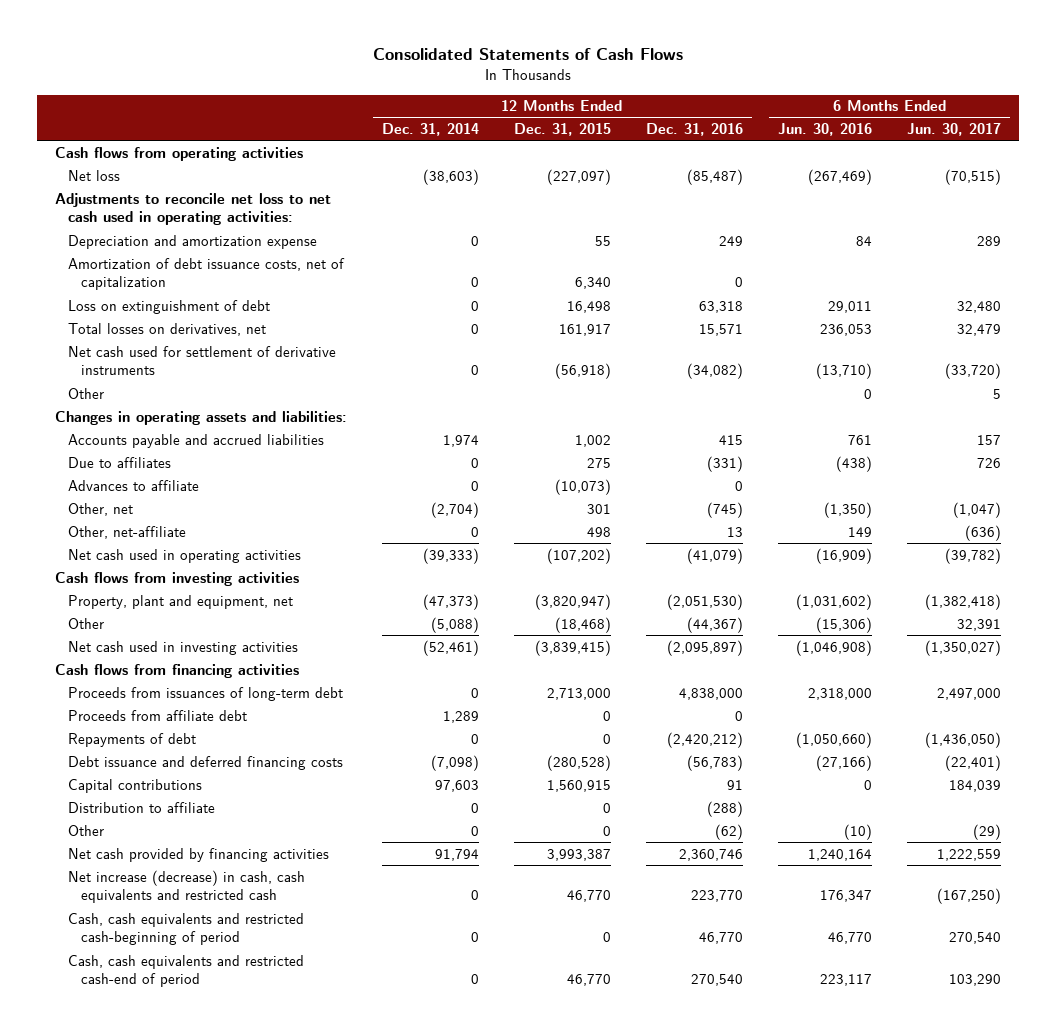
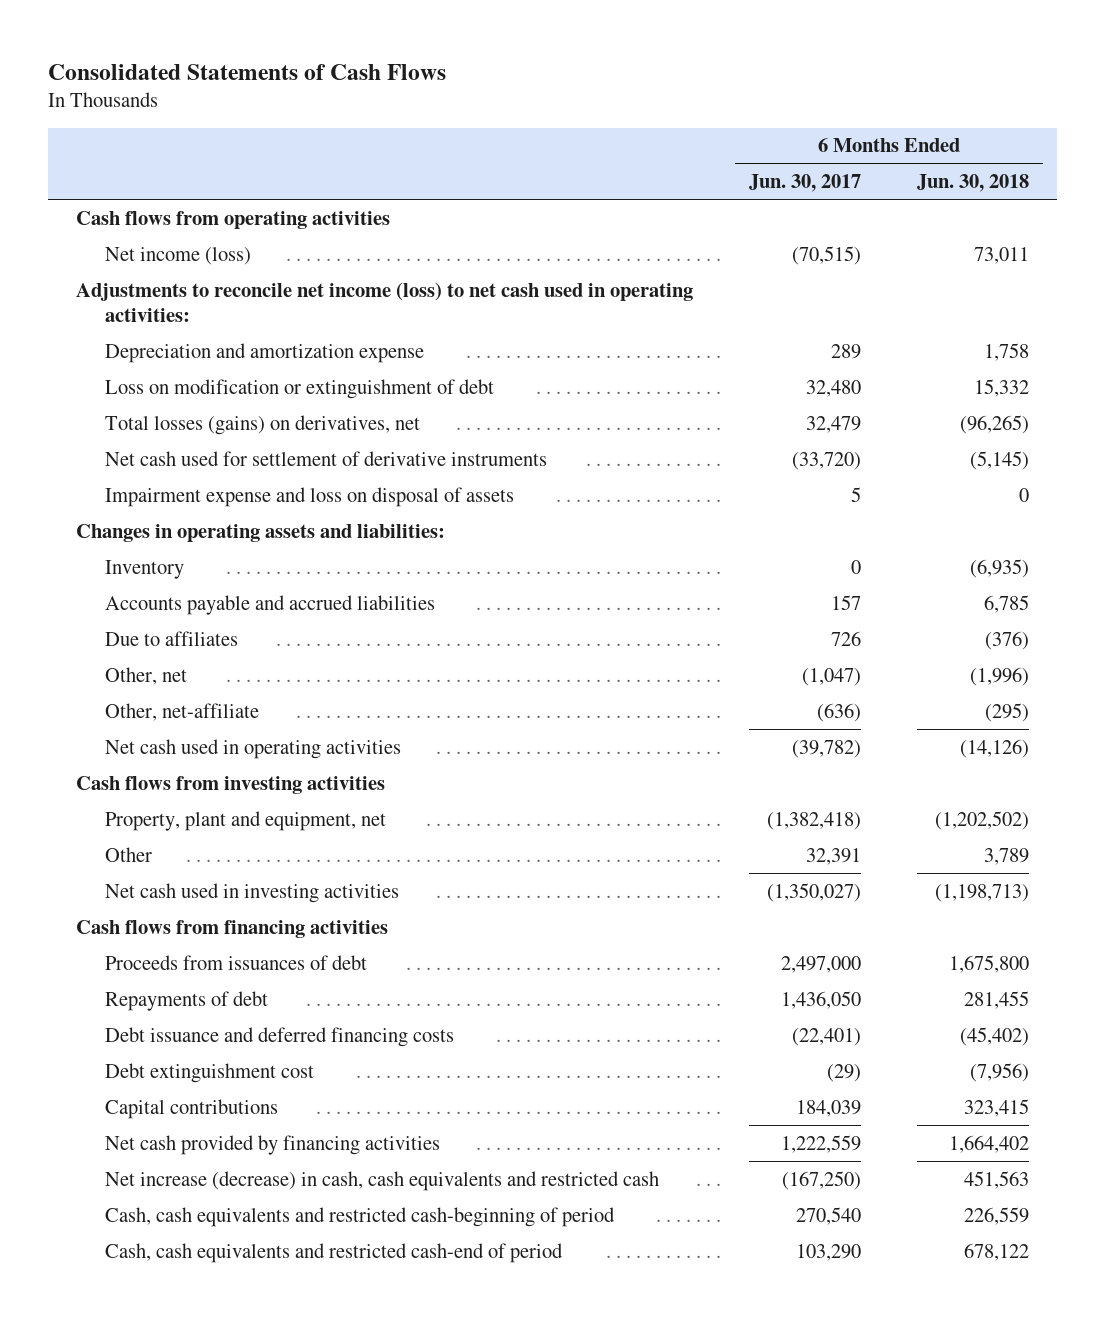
- | 12 Months Ended Dec. 31, 2014 | 12 Months Ended Dec. 31, 2015 | 12 Months Ended Dec. 31, 2016 | 6 Months Ended Jun. 30, 2016 | 6 Months Ended Jun. 30, 2017
+ | 6 Months Ended Jun. 30, 2017 | 6 Months Ended Jun. 30, 2018
- Net loss | (38,603) | (227,097) | (85,487) | (267,469) | (70,515)
- Adjustments to reconcile net loss to net cash used in operating activities:
+ Net income (loss) | (70,515) | 73,011
+ Adjustments to reconcile net income (loss) to net cash used in operating activities:
- Amortization of debt issuance costs, net of capitalization | 0 | 6,340 | 0 | |
- Loss on extinguishment of debt | 0 | 16,498 | 63,318 | 29,011 | 32,480
- Total losses on derivatives, net | 0 | 161,917 | 15,571 | 236,053 | 32,479
+ Loss on modification or extinguishment of debt | 32,480 | 15,332
+ Total losses (gains) on derivatives, net | 32,479 | (96,265)
- Other | | | | 0 | 5
+ Impairment expense and loss on disposal of assets | 5 | 0
+ Inventory | 0 | (6,935)
- Advances to affiliate | 0 | (10,073) | 0 | |
- Proceeds from issuances of long-term debt | 0 | 2,713,000 | 4,838,000 | 2,318,000 | 2,497,000
- Proceeds from affiliate debt | 1,289 | 0 | 0 | |
- Repayments of debt | 0 | 0 | (2,420,212) | (1,050,660) | (1,436,050)
+ Proceeds from issuances of debt | 2,497,000 | 1,675,800
+ Repayments of debt | 1,436,050 | 281,455
+ Debt extinguishment cost | (29) | (7,956)
- Distribution to affiliate | 0 | 0 | (288) | |
- Other | 0 | 0 | (62) | (10) | (29)

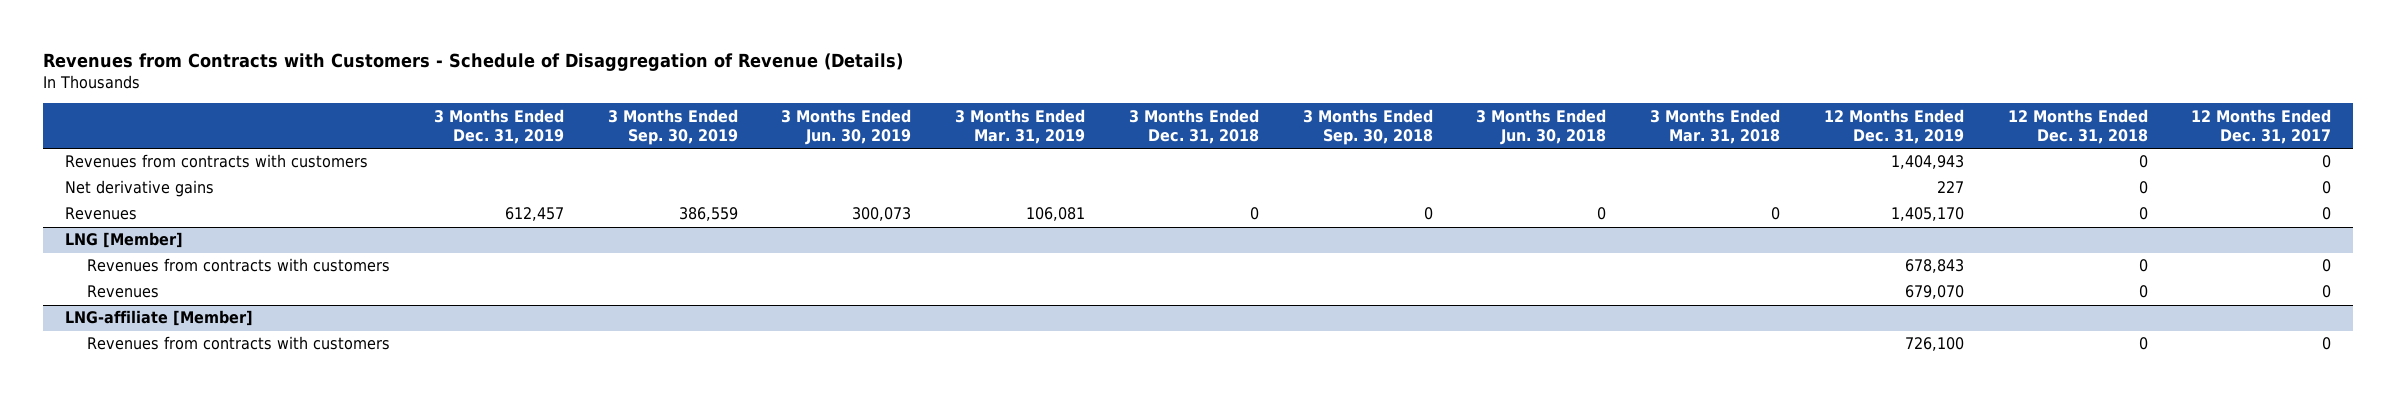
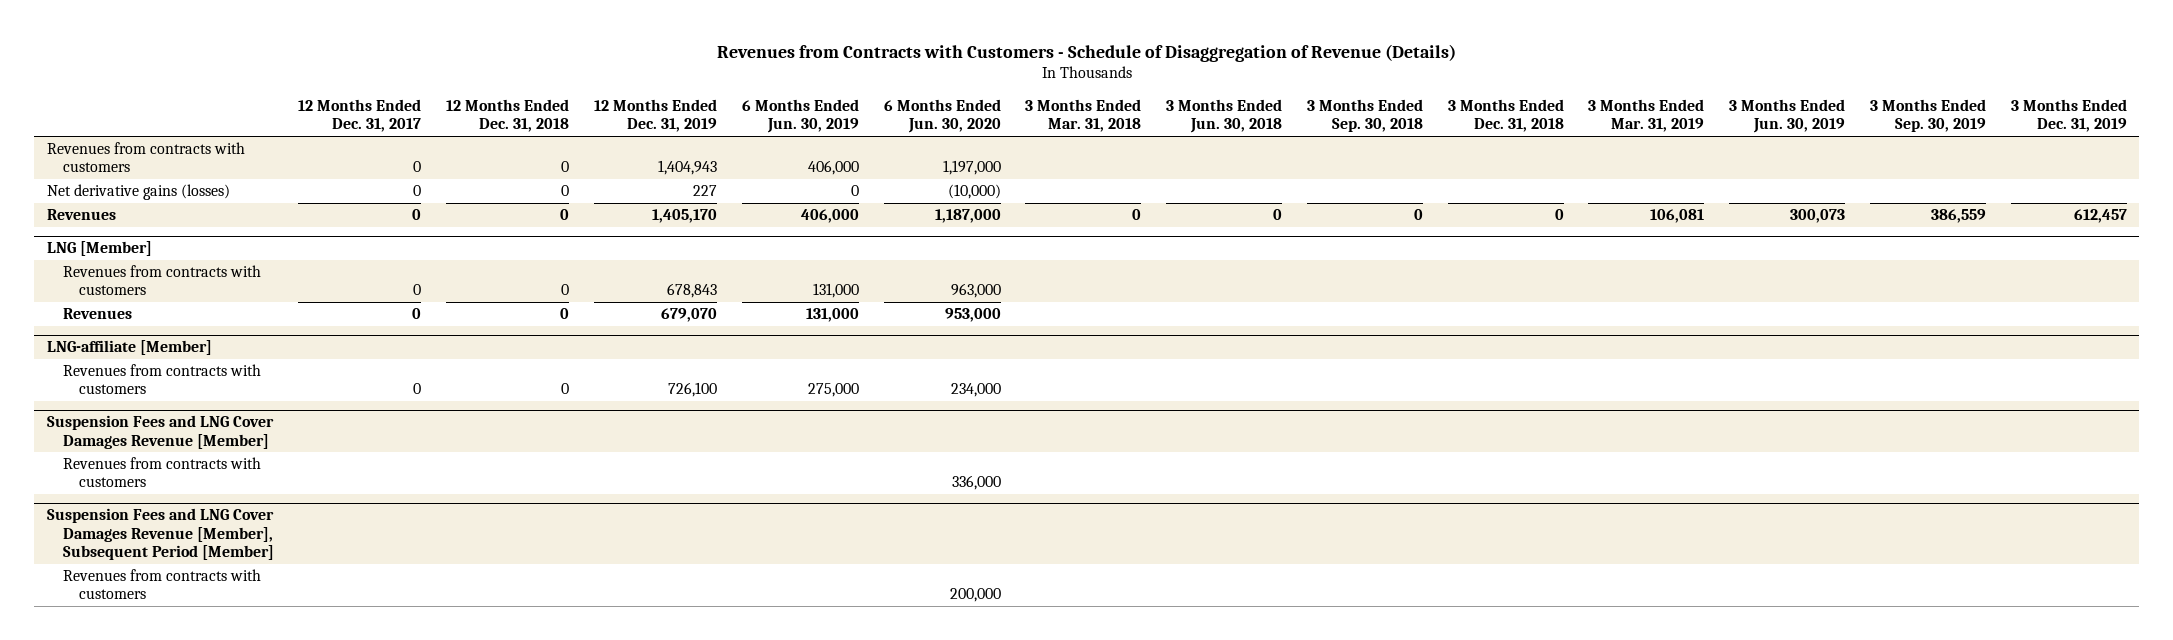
- | 3 Months Ended Dec. 31, 2019 | 3 Months Ended Sep. 30, 2019 | 3 Months Ended Jun. 30, 2019 | 3 Months Ended Mar. 31, 2019 | 3 Months Ended Dec. 31, 2018 | 3 Months Ended Sep. 30, 2018 | 3 Months Ended Jun. 30, 2018 | 3 Months Ended Mar. 31, 2018 | 12 Months Ended Dec. 31, 2019 | 12 Months Ended Dec. 31, 2018 | 12 Months Ended Dec. 31, 2017
+ | 12 Months Ended Dec. 31, 2017 | 12 Months Ended Dec. 31, 2018 | 12 Months Ended Dec. 31, 2019 | 6 Months Ended Jun. 30, 2019 | 6 Months Ended Jun. 30, 2020 | 3 Months Ended Mar. 31, 2018 | 3 Months Ended Jun. 30, 2018 | 3 Months Ended Sep. 30, 2018 | 3 Months Ended Dec. 31, 2018 | 3 Months Ended Mar. 31, 2019 | 3 Months Ended Jun. 30, 2019 | 3 Months Ended Sep. 30, 2019 | 3 Months Ended Dec. 31, 2019
- Net derivative gains | | | | | | | | | 227 | 0 | 0
+ Net derivative gains (losses) | 0 | 0 | 227 | 0 | (10,000) | | | | | | | |
+ Suspension Fees and LNG Cover Damages Revenue [Member]
+ Revenues from contracts with customers | | | | | 336,000 | | | | | | | |
+ Suspension Fees and LNG Cover Damages Revenue [Member], Subsequent Period [Member]
+ Revenues from contracts with customers | | | | | 200,000 | | | | | | | |

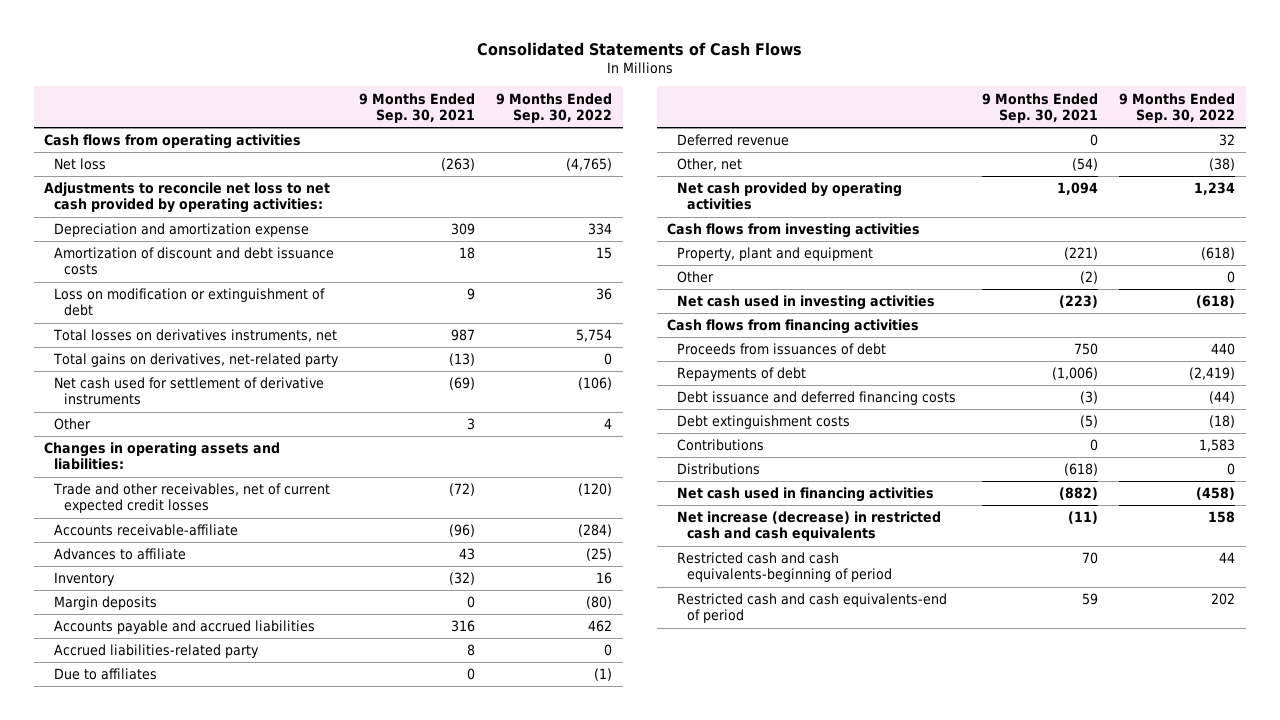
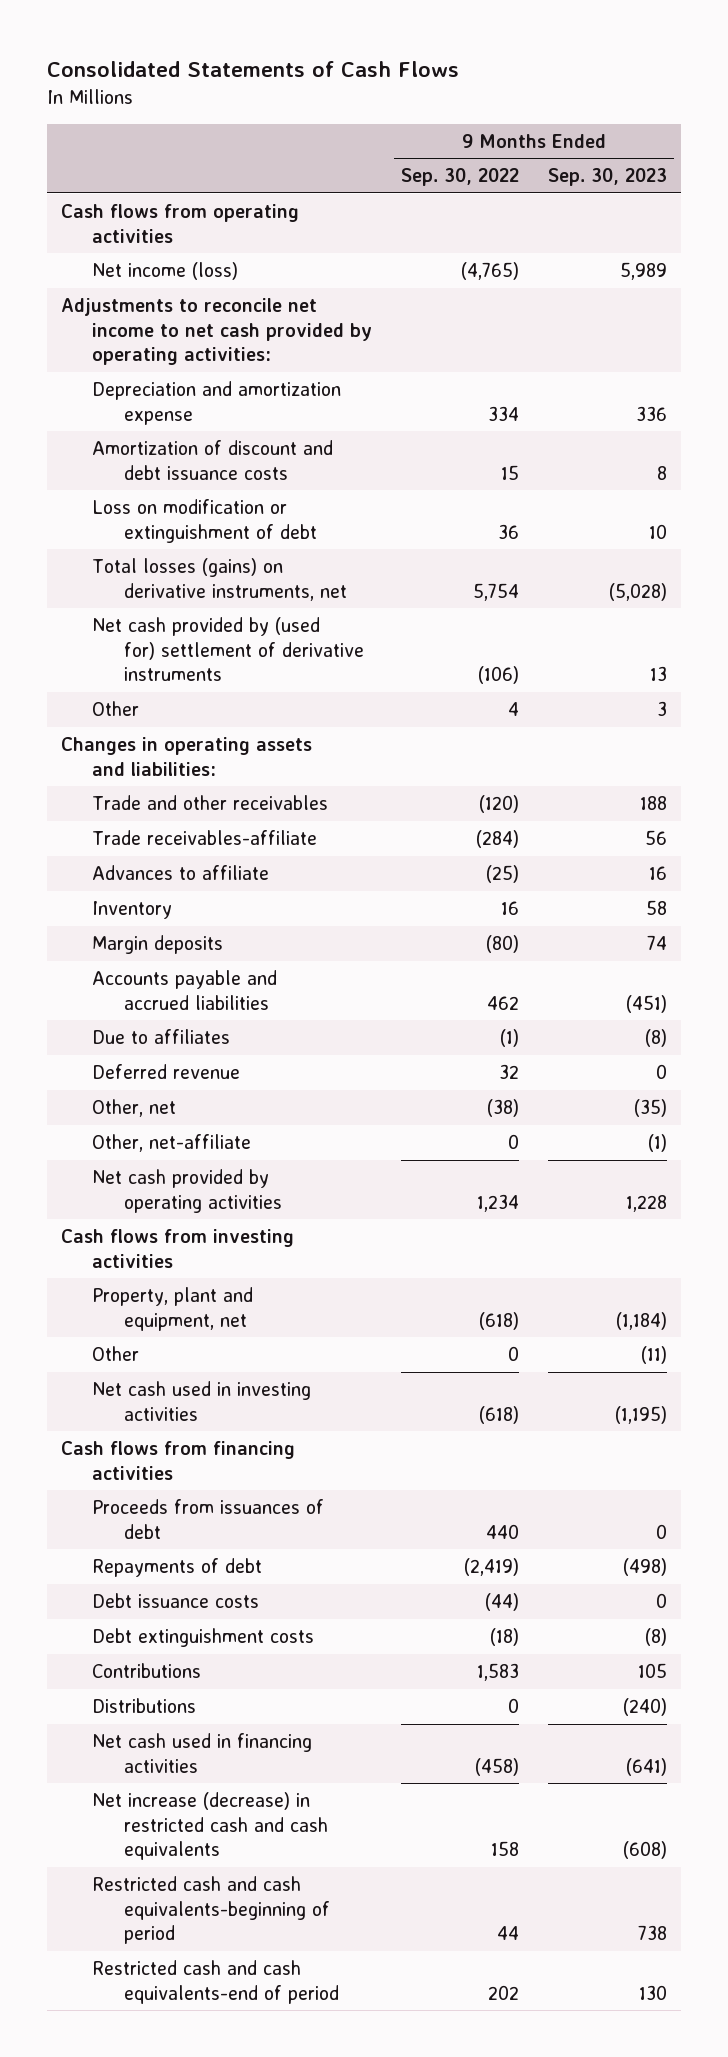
- | 9 Months Ended Sep. 30, 2021 | 9 Months Ended Sep. 30, 2022
+ | 9 Months Ended Sep. 30, 2022 | 9 Months Ended Sep. 30, 2023
- Net loss | (263) | (4,765)
- Adjustments to reconcile net loss to net cash provided by operating activities:
+ Net income (loss) | (4,765) | 5,989
+ Adjustments to reconcile net income to net cash provided by operating activities:
- Total losses on derivatives instruments, net | 987 | 5,754
- Total gains on derivatives, net-related party | (13) | 0
- Net cash used for settlement of derivative instruments | (69) | (106)
+ Total losses (gains) on derivative instruments, net | 5,754 | (5,028)
+ Net cash provided by (used for) settlement of derivative instruments | (106) | 13
- Trade and other receivables, net of current expected credit losses | (72) | (120)
- Accounts receivable-affiliate | (96) | (284)
+ Trade and other receivables | (120) | 188
+ Trade receivables-affiliate | (284) | 56
- Accrued liabilities-related party | 8 | 0
+ Other, net-affiliate | 0 | (1)
- Property, plant and equipment | (221) | (618)
+ Property, plant and equipment, net | (618) | (1,184)
- Debt issuance and deferred financing costs | (3) | (44)
+ Debt issuance costs | (44) | 0

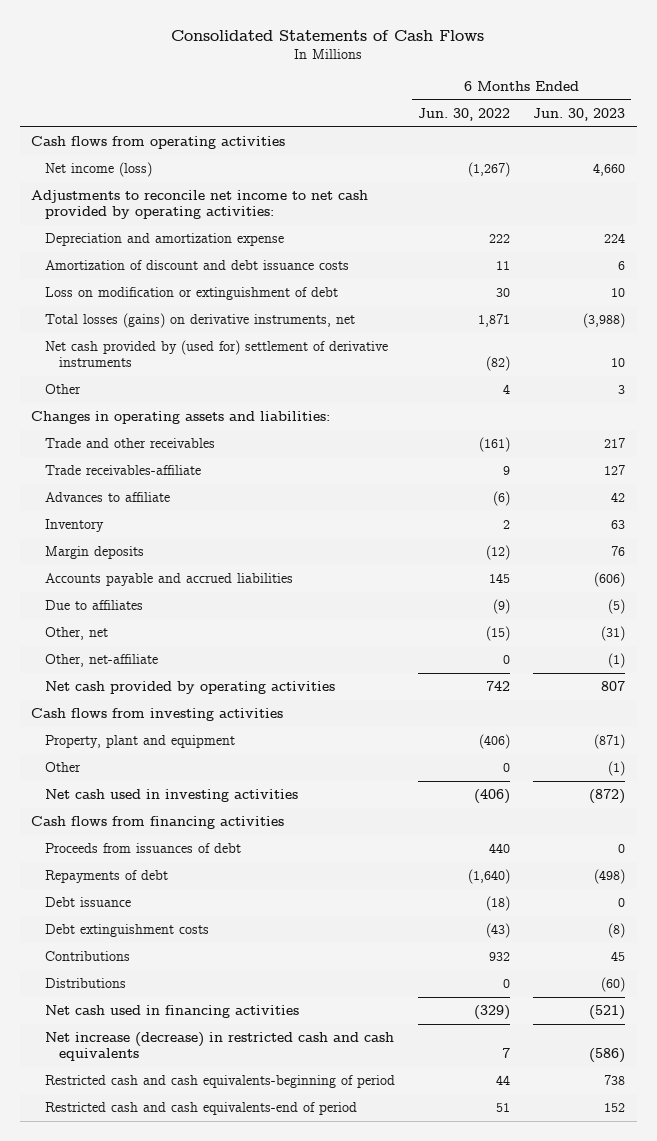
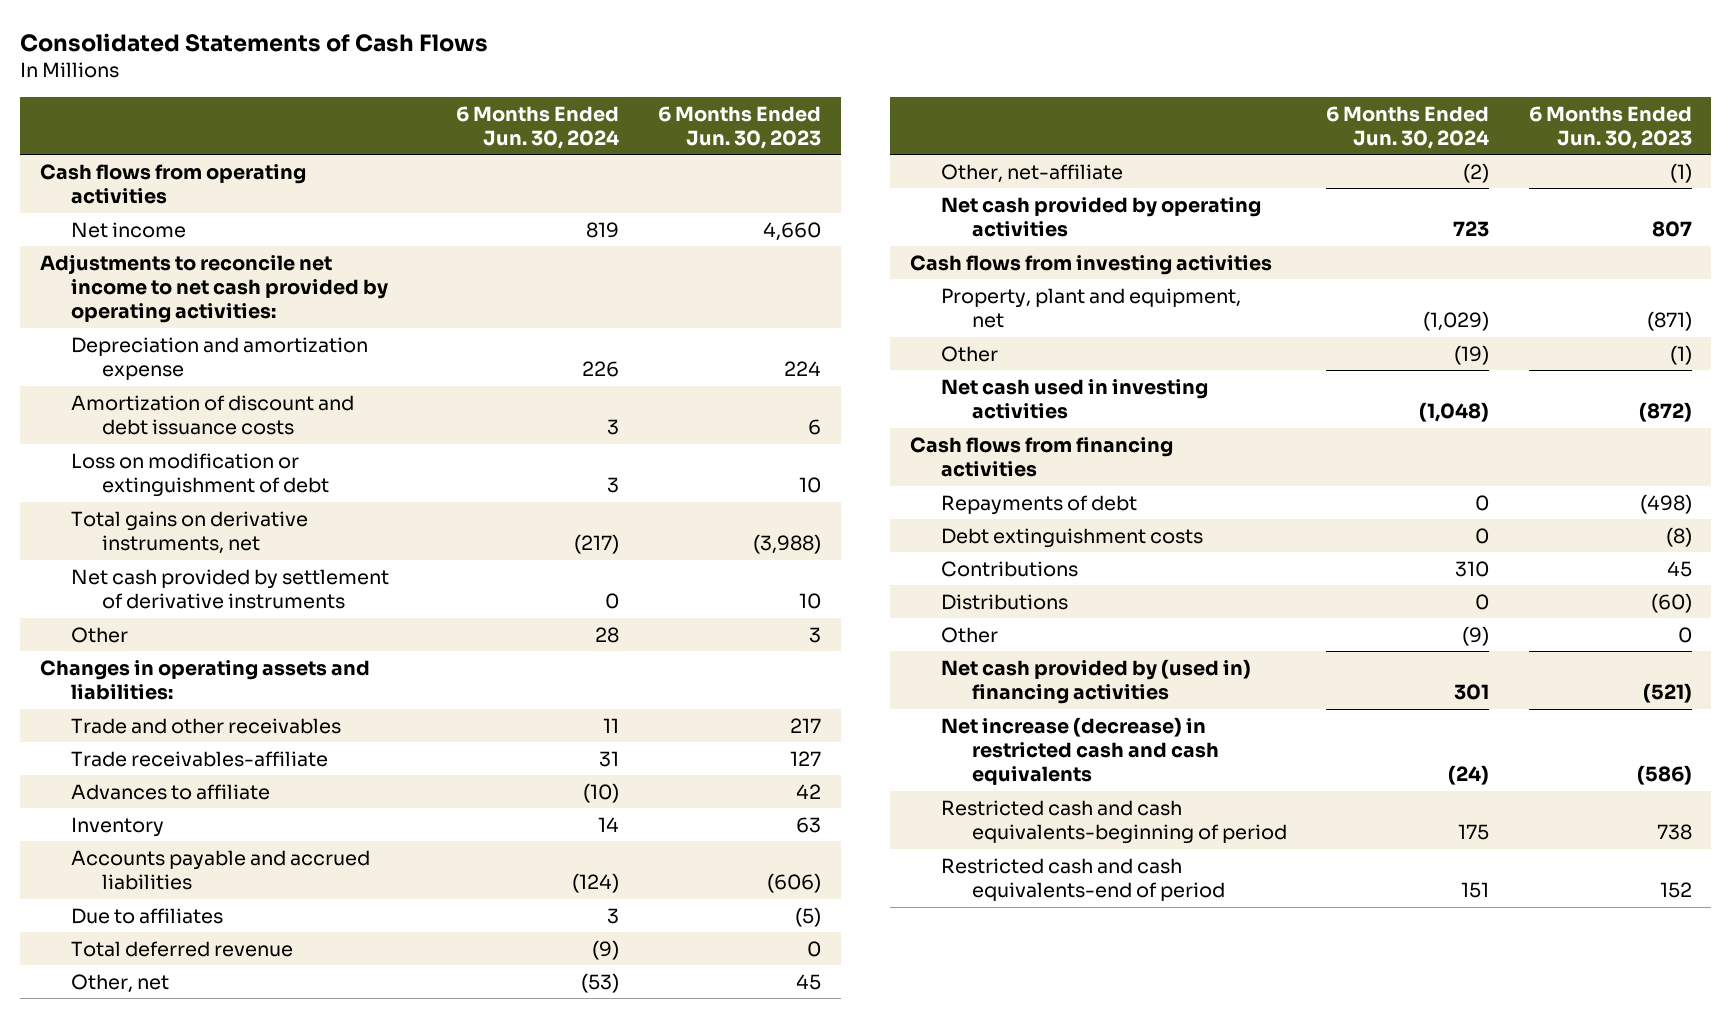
- | 6 Months Ended Jun. 30, 2022 | 6 Months Ended Jun. 30, 2023
+ | 6 Months Ended Jun. 30, 2024 | 6 Months Ended Jun. 30, 2023
- Net income (loss) | (1,267) | 4,660
+ Net income | 819 | 4,660
- Total losses (gains) on derivative instruments, net | 1,871 | (3,988)
- Net cash provided by (used for) settlement of derivative instruments | (82) | 10
+ Total gains on derivative instruments, net | (217) | (3,988)
+ Net cash provided by settlement of derivative instruments | 0 | 10
- Margin deposits | (12) | 76
- Other, net | (15) | (31)
+ Total deferred revenue | (9) | 0
+ Other, net | (53) | 45
- Property, plant and equipment | (406) | (871)
+ Property, plant and equipment, net | (1,029) | (871)
- Proceeds from issuances of debt | 440 | 0
- Debt issuance | (18) | 0
- Net cash used in financing activities | (329) | (521)
+ Other | (9) | 0
+ Net cash provided by (used in) financing activities | 301 | (521)

